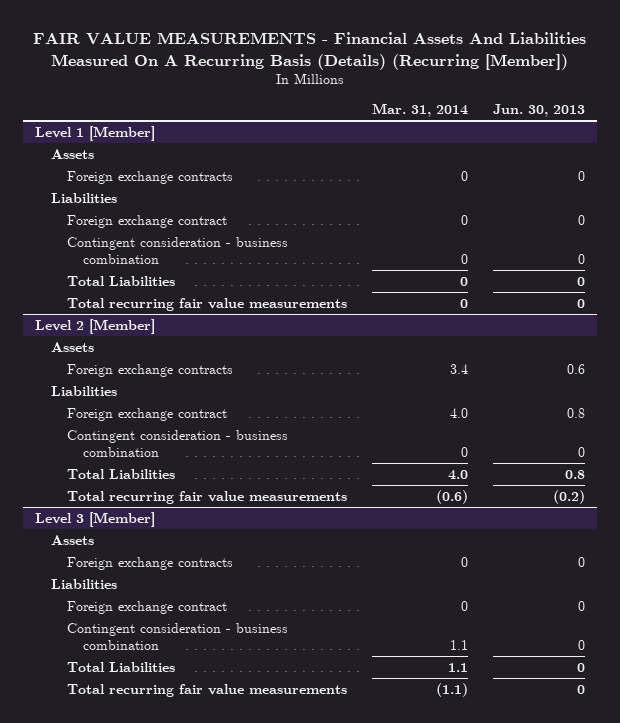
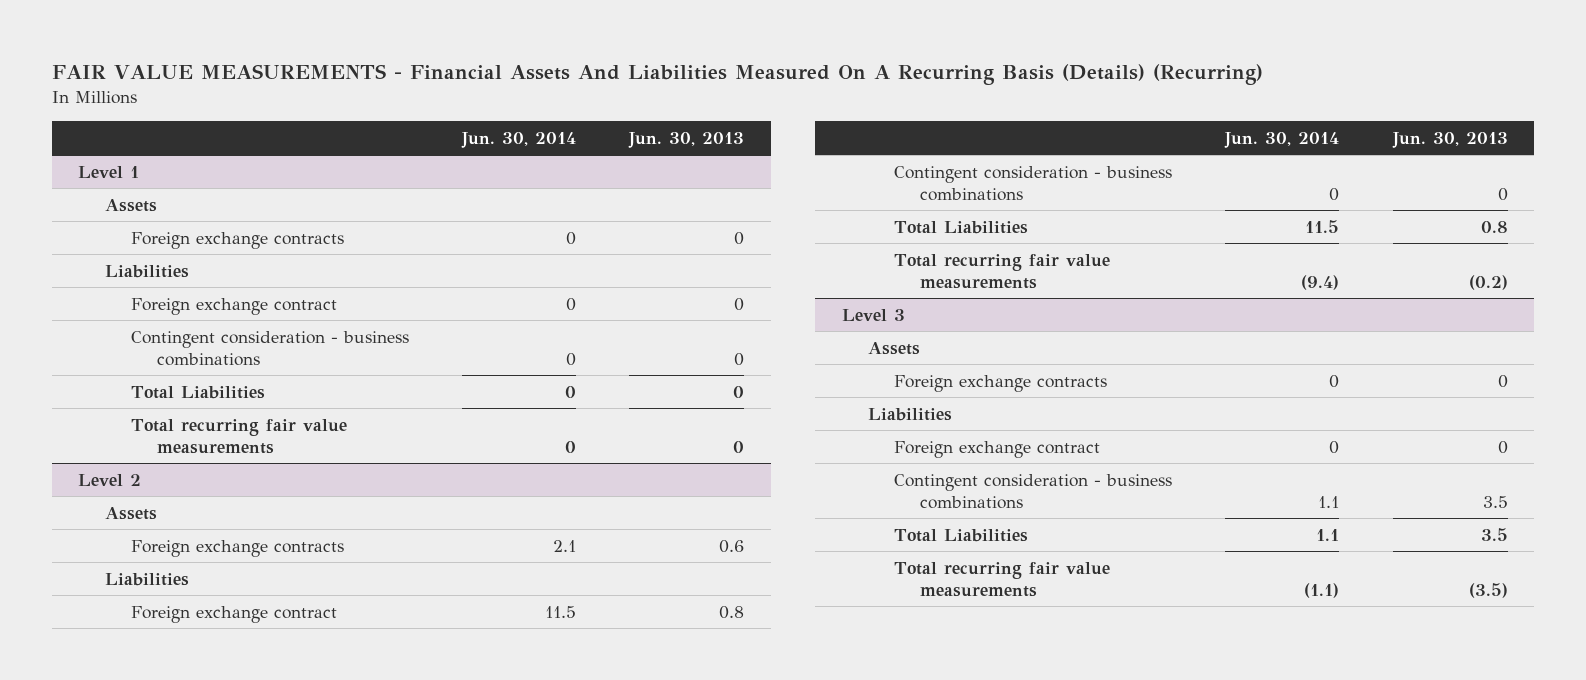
- FAIR VALUE MEASUREMENTS - Financial Assets And Liabilities Measured On A Recurring Basis (Details) (Recurring [Member])
+ FAIR VALUE MEASUREMENTS - Financial Assets And Liabilities Measured On A Recurring Basis (Details) (Recurring)
- | Mar. 31, 2014 | Jun. 30, 2013
+ | Jun. 30, 2014 | Jun. 30, 2013
- Level 1 [Member]
+ Level 1
- Contingent consideration - business combination | 0 | 0
+ Contingent consideration - business combinations | 0 | 0
- Level 2 [Member]
+ Level 2
- Contingent consideration - business combination | 0 | 0
+ Contingent consideration - business combinations | 0 | 0
- Level 3 [Member]
+ Level 3
- Contingent consideration - business combination | 1.1 | 0
- Total Liabilities | 1.1 | 0
- Total recurring fair value measurements | (1.1) | 0
+ Contingent consideration - business combinations | 1.1 | 3.5
+ Total Liabilities | 1.1 | 3.5
+ Total recurring fair value measurements | (1.1) | (3.5)

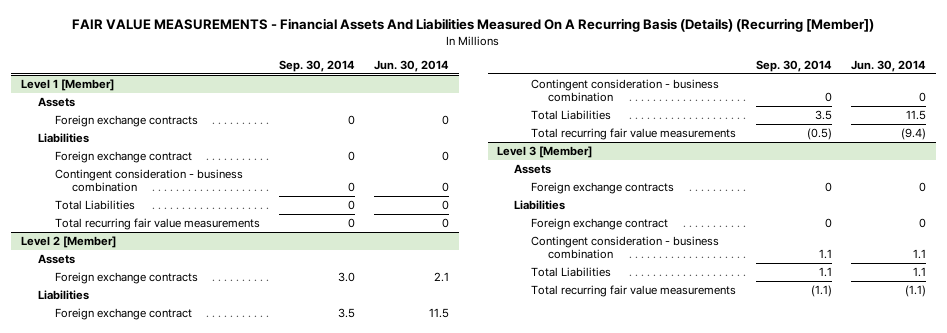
- FAIR VALUE MEASUREMENTS - Financial Assets And Liabilities Measured On A Recurring Basis (Details) (Recurring)
+ FAIR VALUE MEASUREMENTS - Financial Assets And Liabilities Measured On A Recurring Basis (Details) (Recurring [Member])
- | Jun. 30, 2014 | Jun. 30, 2013
+ | Sep. 30, 2014 | Jun. 30, 2014
- Level 1
+ Level 1 [Member]
- Contingent consideration - business combinations | 0 | 0
+ Contingent consideration - business combination | 0 | 0
- Level 2
+ Level 2 [Member]
- Contingent consideration - business combinations | 0 | 0
+ Contingent consideration - business combination | 0 | 0
- Level 3
+ Level 3 [Member]
- Contingent consideration - business combinations | 1.1 | 3.5
+ Contingent consideration - business combination | 1.1 | 1.1

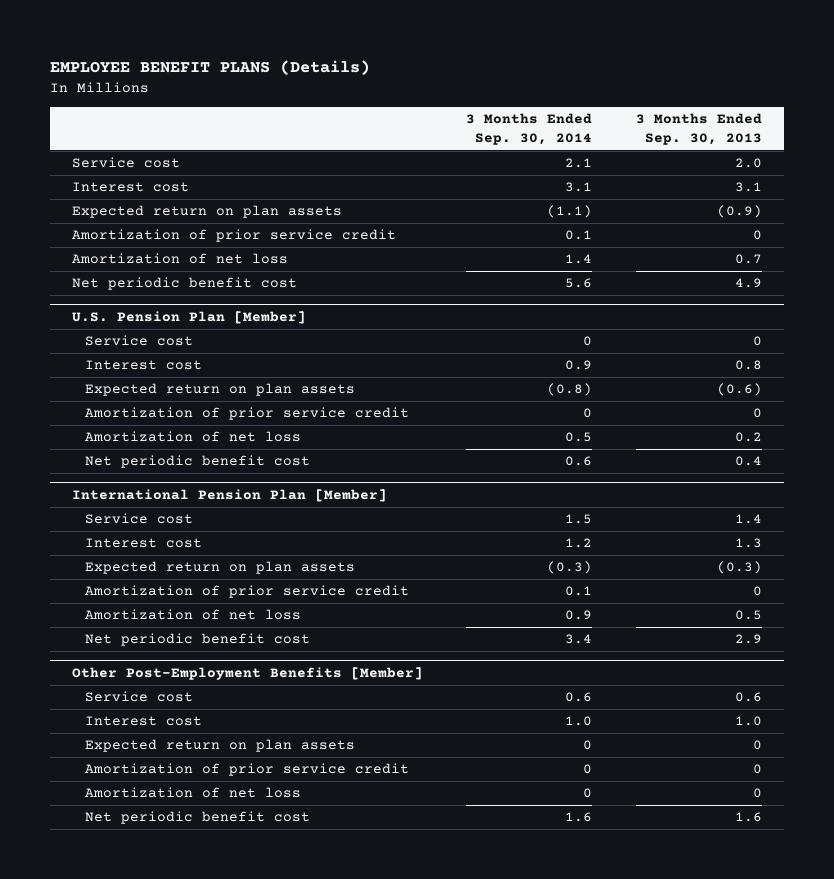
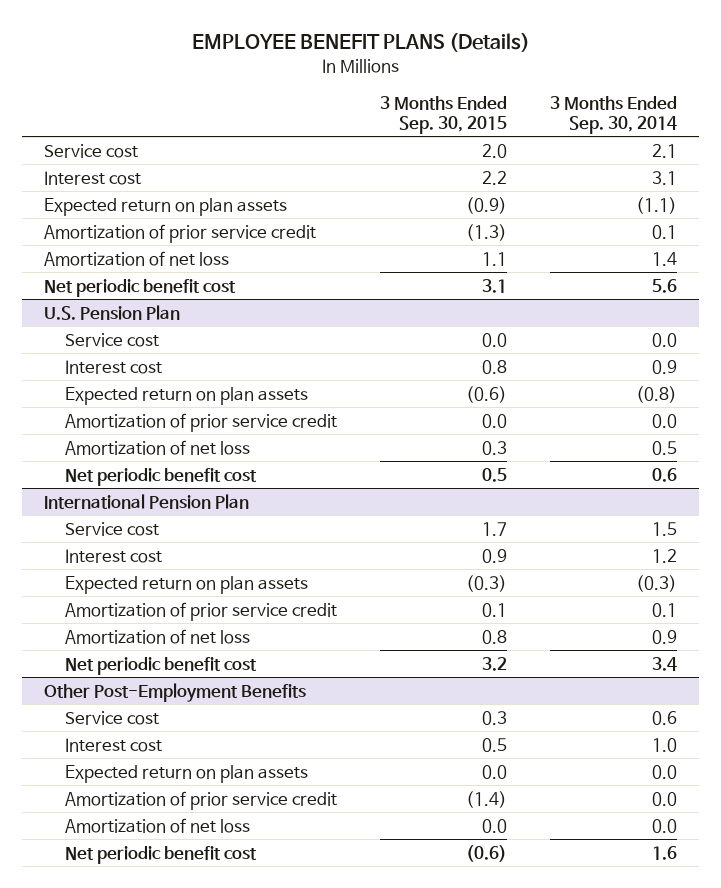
- | 3 Months Ended Sep. 30, 2014 | 3 Months Ended Sep. 30, 2013
+ | 3 Months Ended Sep. 30, 2015 | 3 Months Ended Sep. 30, 2014
- U.S. Pension Plan [Member]
- Service cost | 0 | 0
+ U.S. Pension Plan
+ Service cost | 0.0 | 0.0
- Amortization of prior service credit | 0 | 0
+ Amortization of prior service credit | 0.0 | 0.0
- International Pension Plan [Member]
+ International Pension Plan
- Other Post-Employment Benefits [Member]
+ Other Post-Employment Benefits
- Expected return on plan assets | 0 | 0
- Amortization of prior service credit | 0 | 0
- Amortization of net loss | 0 | 0
+ Expected return on plan assets | 0.0 | 0.0
+ Amortization of prior service credit | (1.4) | 0.0
+ Amortization of net loss | 0.0 | 0.0

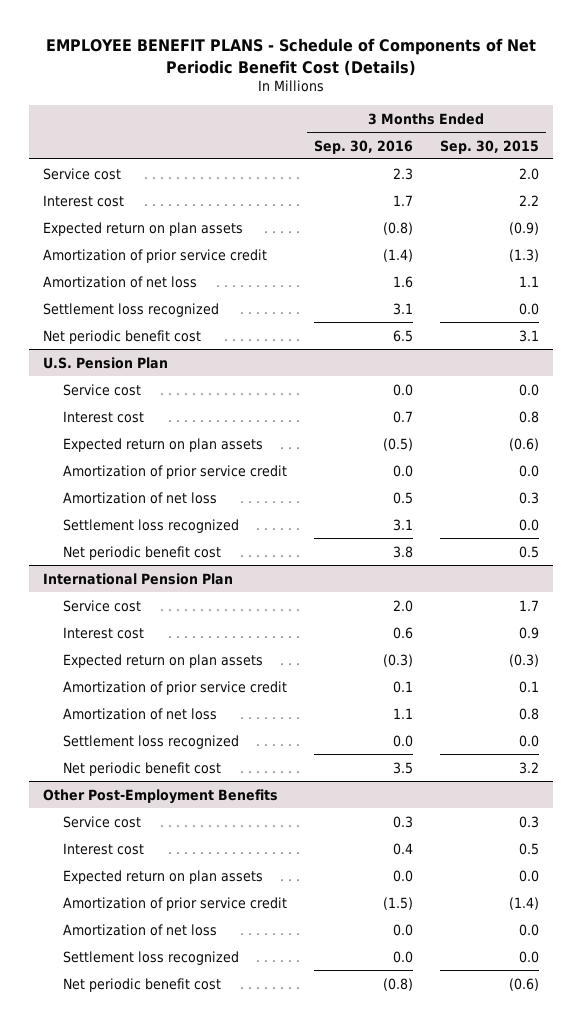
- EMPLOYEE BENEFIT PLANS (Details)
+ EMPLOYEE BENEFIT PLANS - Schedule of Components of Net Periodic Benefit Cost (Details)
- | 3 Months Ended Sep. 30, 2015 | 3 Months Ended Sep. 30, 2014
+ | 3 Months Ended Sep. 30, 2016 | 3 Months Ended Sep. 30, 2015
+ Settlement loss recognized | 3.1 | 0.0
@ U.S. Pension Plan
+ Settlement loss recognized | 3.1 | 0.0
@ International Pension Plan
+ Settlement loss recognized | 0.0 | 0.0
@ Other Post-Employment Benefits
+ Settlement loss recognized | 0.0 | 0.0

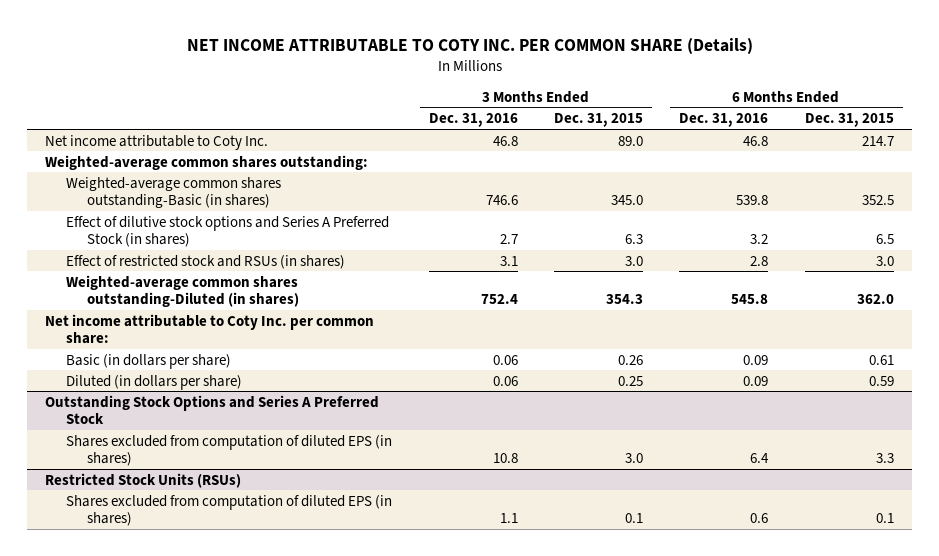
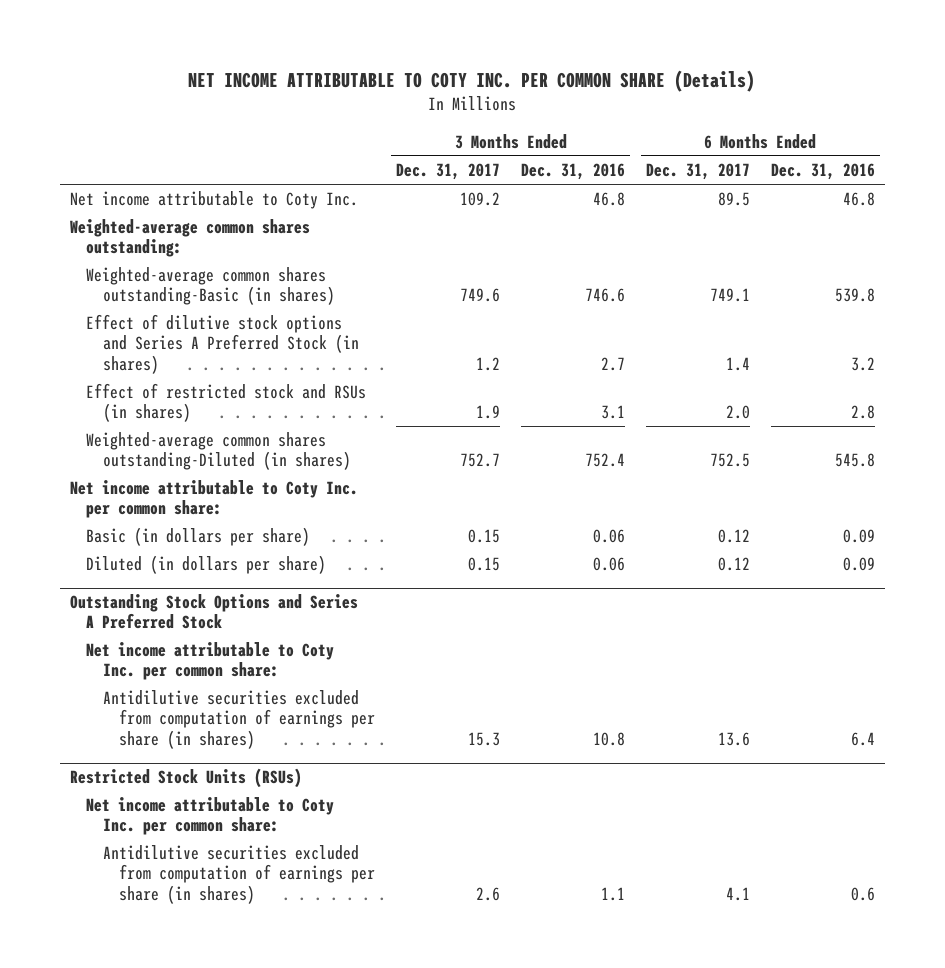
- | 3 Months Ended Dec. 31, 2016 | 3 Months Ended Dec. 31, 2015 | 6 Months Ended Dec. 31, 2016 | 6 Months Ended Dec. 31, 2015
+ | 3 Months Ended Dec. 31, 2017 | 3 Months Ended Dec. 31, 2016 | 6 Months Ended Dec. 31, 2017 | 6 Months Ended Dec. 31, 2016
@ Outstanding Stock Options and Series A Preferred Stock
- Shares excluded from computation of diluted EPS (in shares) | 10.8 | 3.0 | 6.4 | 3.3
+ Net income attributable to Coty Inc. per common share:
+ Antidilutive securities excluded from computation of earnings per share (in shares) | 15.3 | 10.8 | 13.6 | 6.4
@ Restricted Stock Units (RSUs)
- Shares excluded from computation of diluted EPS (in shares) | 1.1 | 0.1 | 0.6 | 0.1
+ Net income attributable to Coty Inc. per common share:
+ Antidilutive securities excluded from computation of earnings per share (in shares) | 2.6 | 1.1 | 4.1 | 0.6

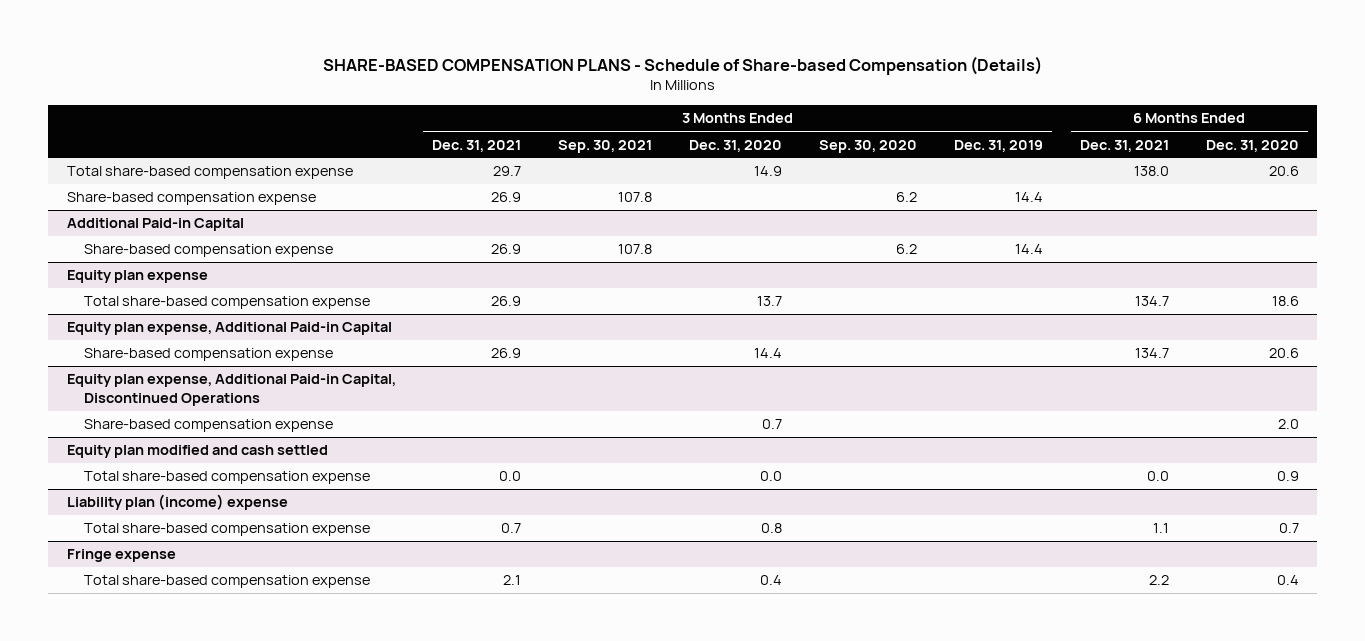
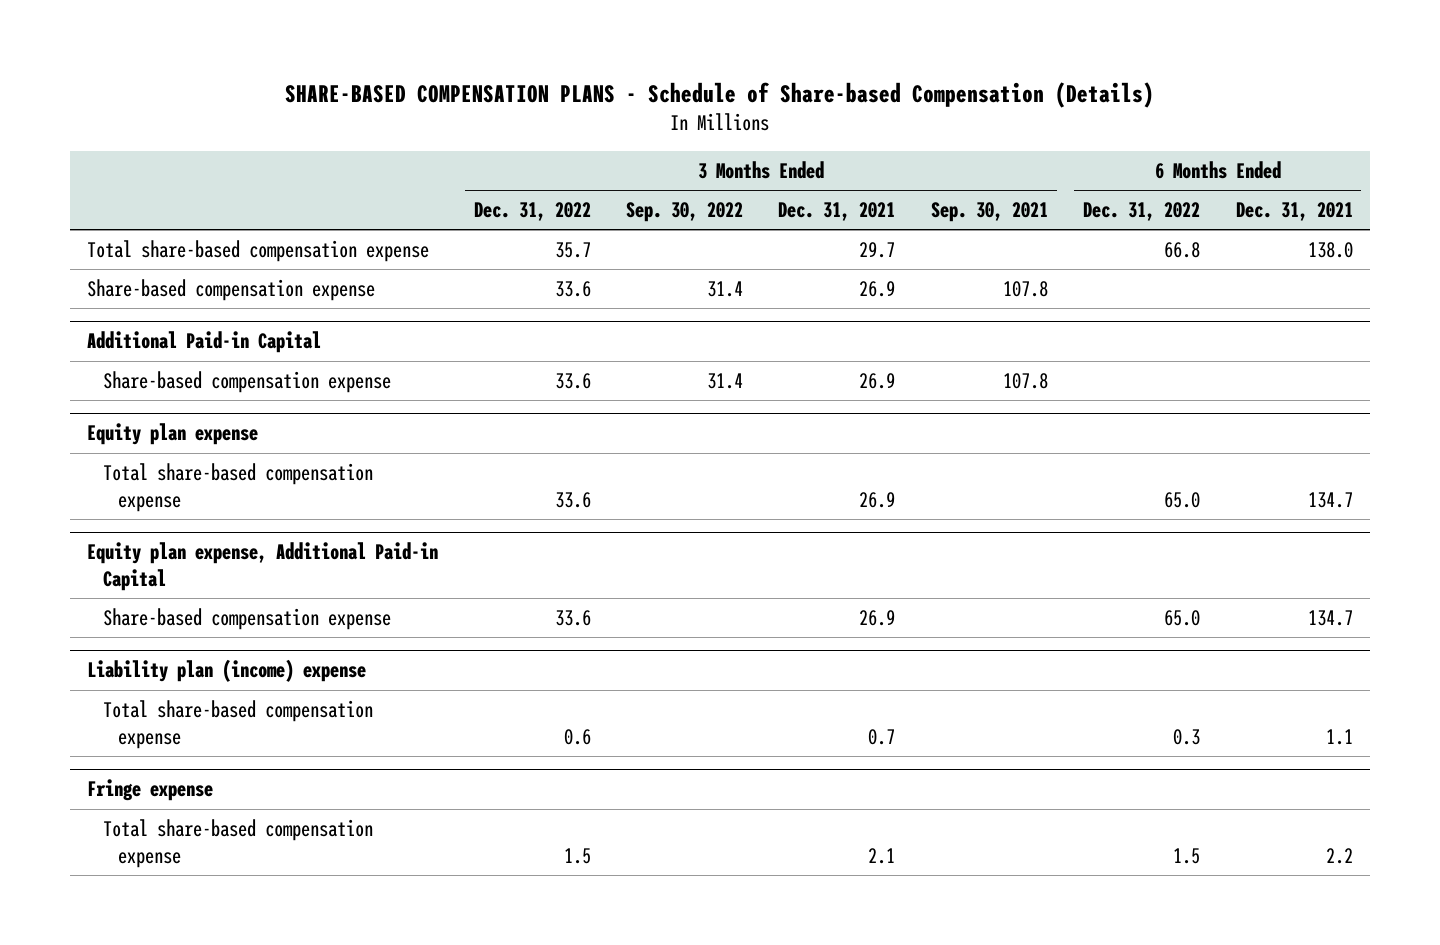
- | 3 Months Ended Dec. 31, 2021 | 3 Months Ended Sep. 30, 2021 | 3 Months Ended Dec. 31, 2020 | 3 Months Ended Sep. 30, 2020 | 3 Months Ended Dec. 31, 2019 | 6 Months Ended Dec. 31, 2021 | 6 Months Ended Dec. 31, 2020
+ | 3 Months Ended Dec. 31, 2022 | 3 Months Ended Sep. 30, 2022 | 3 Months Ended Dec. 31, 2021 | 3 Months Ended Sep. 30, 2021 | 6 Months Ended Dec. 31, 2022 | 6 Months Ended Dec. 31, 2021
- Equity plan expense, Additional Paid-in Capital, Discontinued Operations
- Share-based compensation expense | | | 0.7 | | | | 2.0
- Equity plan modified and cash settled
- Total share-based compensation expense | 0.0 | | 0.0 | | | 0.0 | 0.9

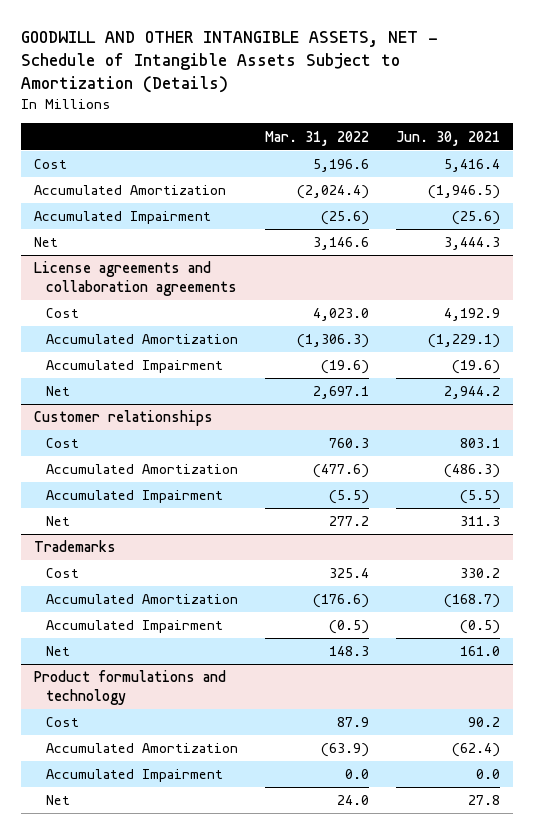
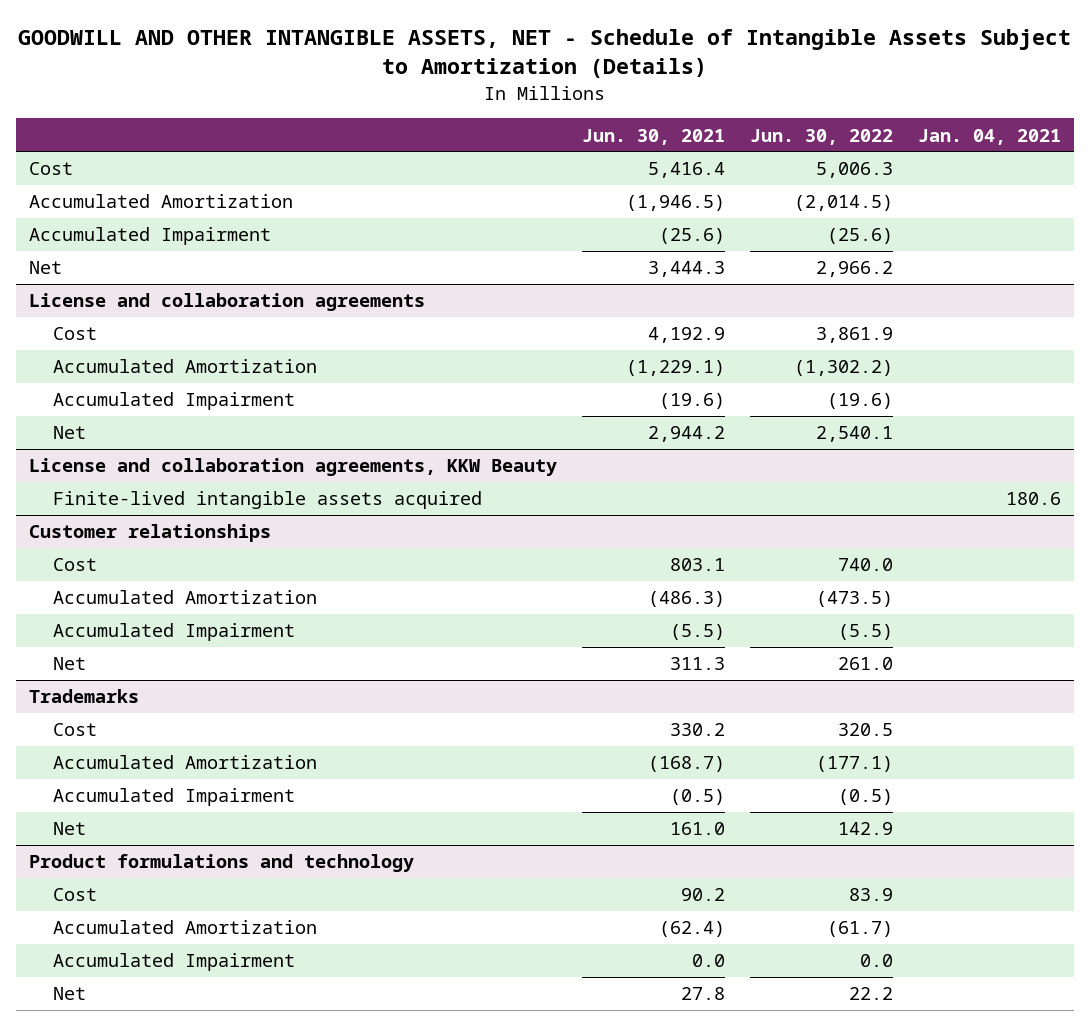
- | Mar. 31, 2022 | Jun. 30, 2021
+ | Jun. 30, 2021 | Jun. 30, 2022 | Jan. 04, 2021
- License agreements and collaboration agreements
+ License and collaboration agreements
+ License and collaboration agreements, KKW Beauty
+ Finite-lived intangible assets acquired | | | 180.6

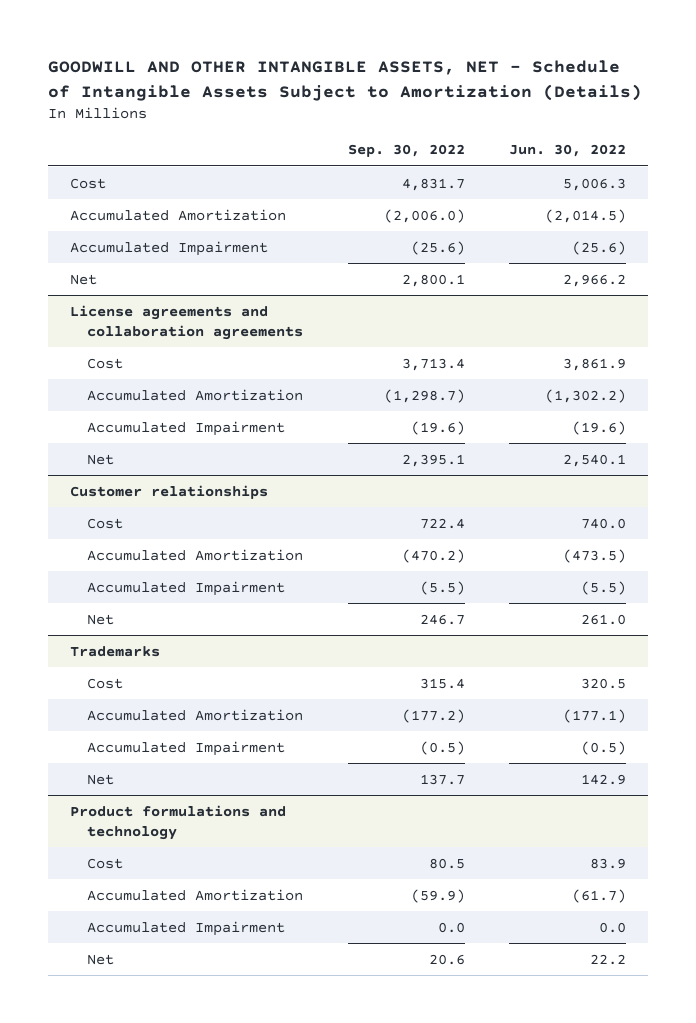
- | Jun. 30, 2021 | Jun. 30, 2022 | Jan. 04, 2021
+ | Sep. 30, 2022 | Jun. 30, 2022
- License and collaboration agreements
+ License agreements and collaboration agreements
- License and collaboration agreements, KKW Beauty
- Finite-lived intangible assets acquired | | | 180.6

